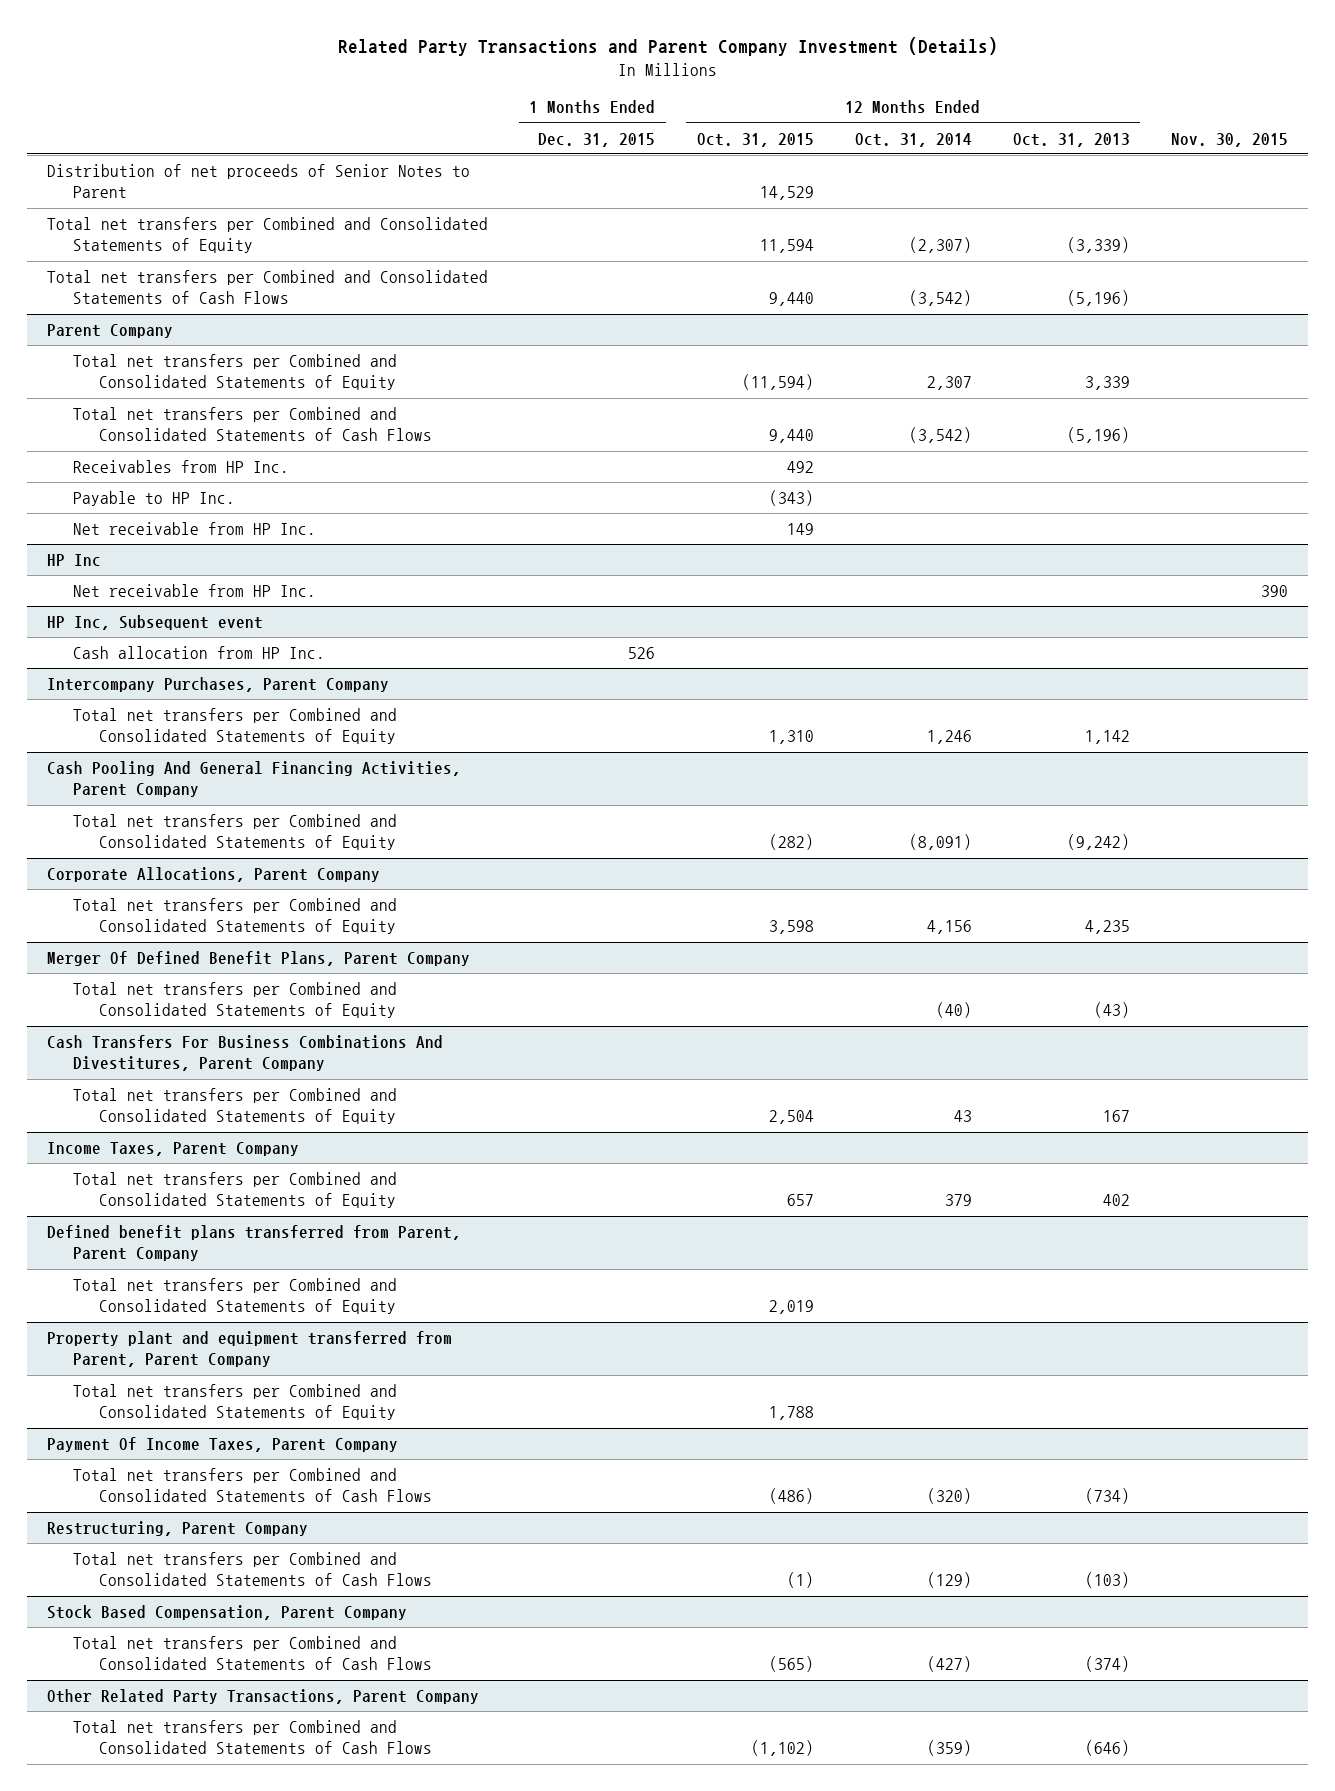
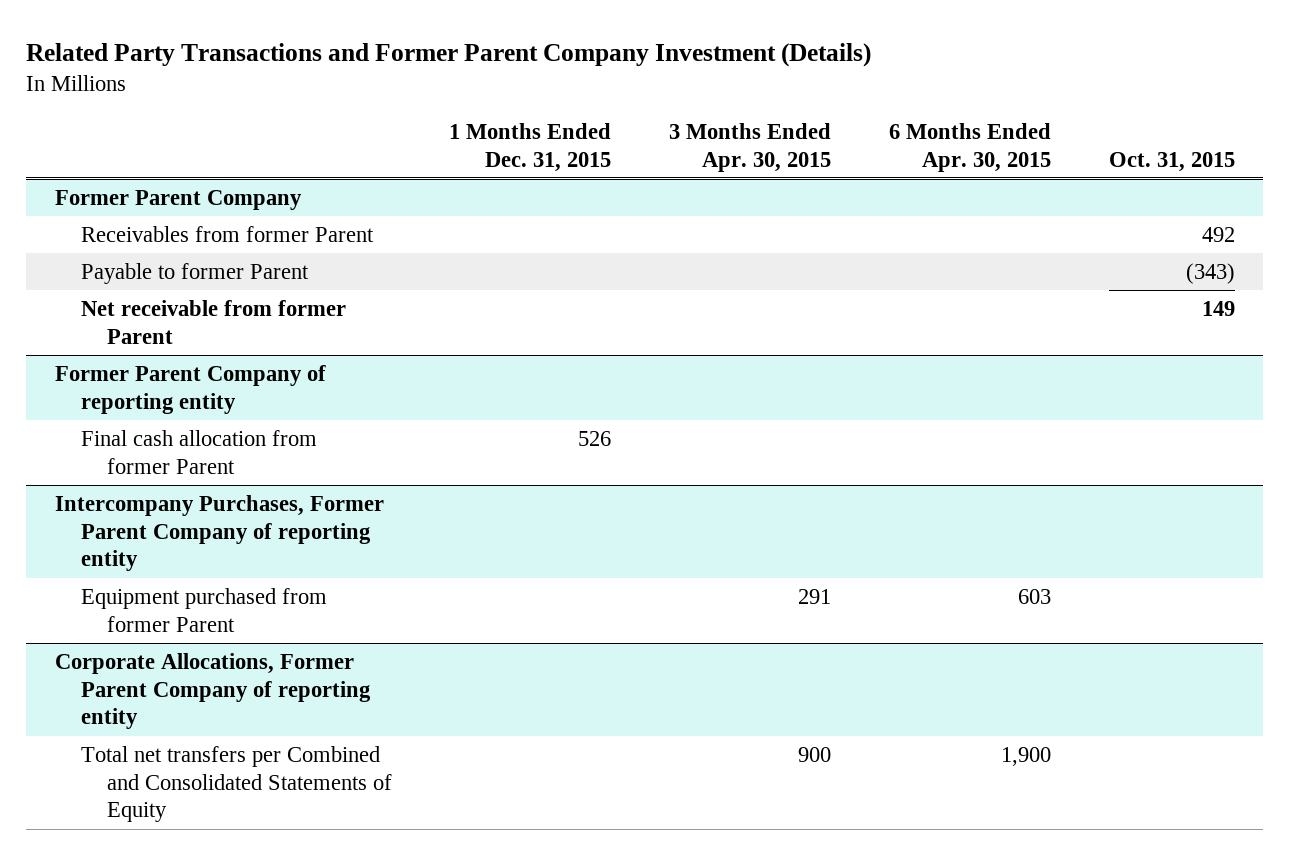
- Related Party Transactions and Parent Company Investment (Details)
+ Related Party Transactions and Former Parent Company Investment (Details)
- | 1 Months Ended Dec. 31, 2015 | 12 Months Ended Oct. 31, 2015 | 12 Months Ended Oct. 31, 2014 | 12 Months Ended Oct. 31, 2013 | Nov. 30, 2015
+ | 1 Months Ended Dec. 31, 2015 | 3 Months Ended Apr. 30, 2015 | 6 Months Ended Apr. 30, 2015 | Oct. 31, 2015
- Distribution of net proceeds of Senior Notes to Parent | | 14,529 | | |
- Total net transfers per Combined and Consolidated Statements of Equity | | 11,594 | (2,307) | (3,339) |
- Total net transfers per Combined and Consolidated Statements of Cash Flows | | 9,440 | (3,542) | (5,196) |
- Parent Company
- Total net transfers per Combined and Consolidated Statements of Equity | | (11,594) | 2,307 | 3,339 |
- Total net transfers per Combined and Consolidated Statements of Cash Flows | | 9,440 | (3,542) | (5,196) |
- Receivables from HP Inc. | | 492 | | |
- Payable to HP Inc. | | (343) | | |
- Net receivable from HP Inc. | | 149 | | |
- HP Inc
- Net receivable from HP Inc. | | | | | 390
- HP Inc, Subsequent event
- Cash allocation from HP Inc. | 526 | | | |
- Intercompany Purchases, Parent Company
- Total net transfers per Combined and Consolidated Statements of Equity | | 1,310 | 1,246 | 1,142 |
- Cash Pooling And General Financing Activities, Parent Company
- Total net transfers per Combined and Consolidated Statements of Equity | | (282) | (8,091) | (9,242) |
- Corporate Allocations, Parent Company
+ Former Parent Company
+ Receivables from former Parent | | | | 492
+ Payable to former Parent | | | | (343)
+ Net receivable from former Parent | | | | 149
+ Former Parent Company of reporting entity
+ Final cash allocation from former Parent | 526 | | |
+ Intercompany Purchases, Former Parent Company of reporting entity
+ Equipment purchased from former Parent | | 291 | 603 |
+ Corporate Allocations, Former Parent Company of reporting entity
- Merger Of Defined Benefit Plans, Parent Company
- Total net transfers per Combined and Consolidated Statements of Equity | | | (40) | (43) |
- Cash Transfers For Business Combinations And Divestitures, Parent Company
- Total net transfers per Combined and Consolidated Statements of Equity | | 2,504 | 43 | 167 |
- Income Taxes, Parent Company
- Total net transfers per Combined and Consolidated Statements of Equity | | 657 | 379 | 402 |
- Defined benefit plans transferred from Parent, Parent Company
- Total net transfers per Combined and Consolidated Statements of Equity | | 2,019 | | |
- Property plant and equipment transferred from Parent, Parent Company
- Total net transfers per Combined and Consolidated Statements of Equity | | 1,788 | | |
- Payment Of Income Taxes, Parent Company
- Total net transfers per Combined and Consolidated Statements of Cash Flows | | (486) | (320) | (734) |
- Restructuring, Parent Company
- Total net transfers per Combined and Consolidated Statements of Cash Flows | | (1) | (129) | (103) |
- Stock Based Compensation, Parent Company
- Total net transfers per Combined and Consolidated Statements of Cash Flows | | (565) | (427) | (374) |
- Other Related Party Transactions, Parent Company
- Total net transfers per Combined and Consolidated Statements of Cash Flows | | (1,102) | (359) | (646) |

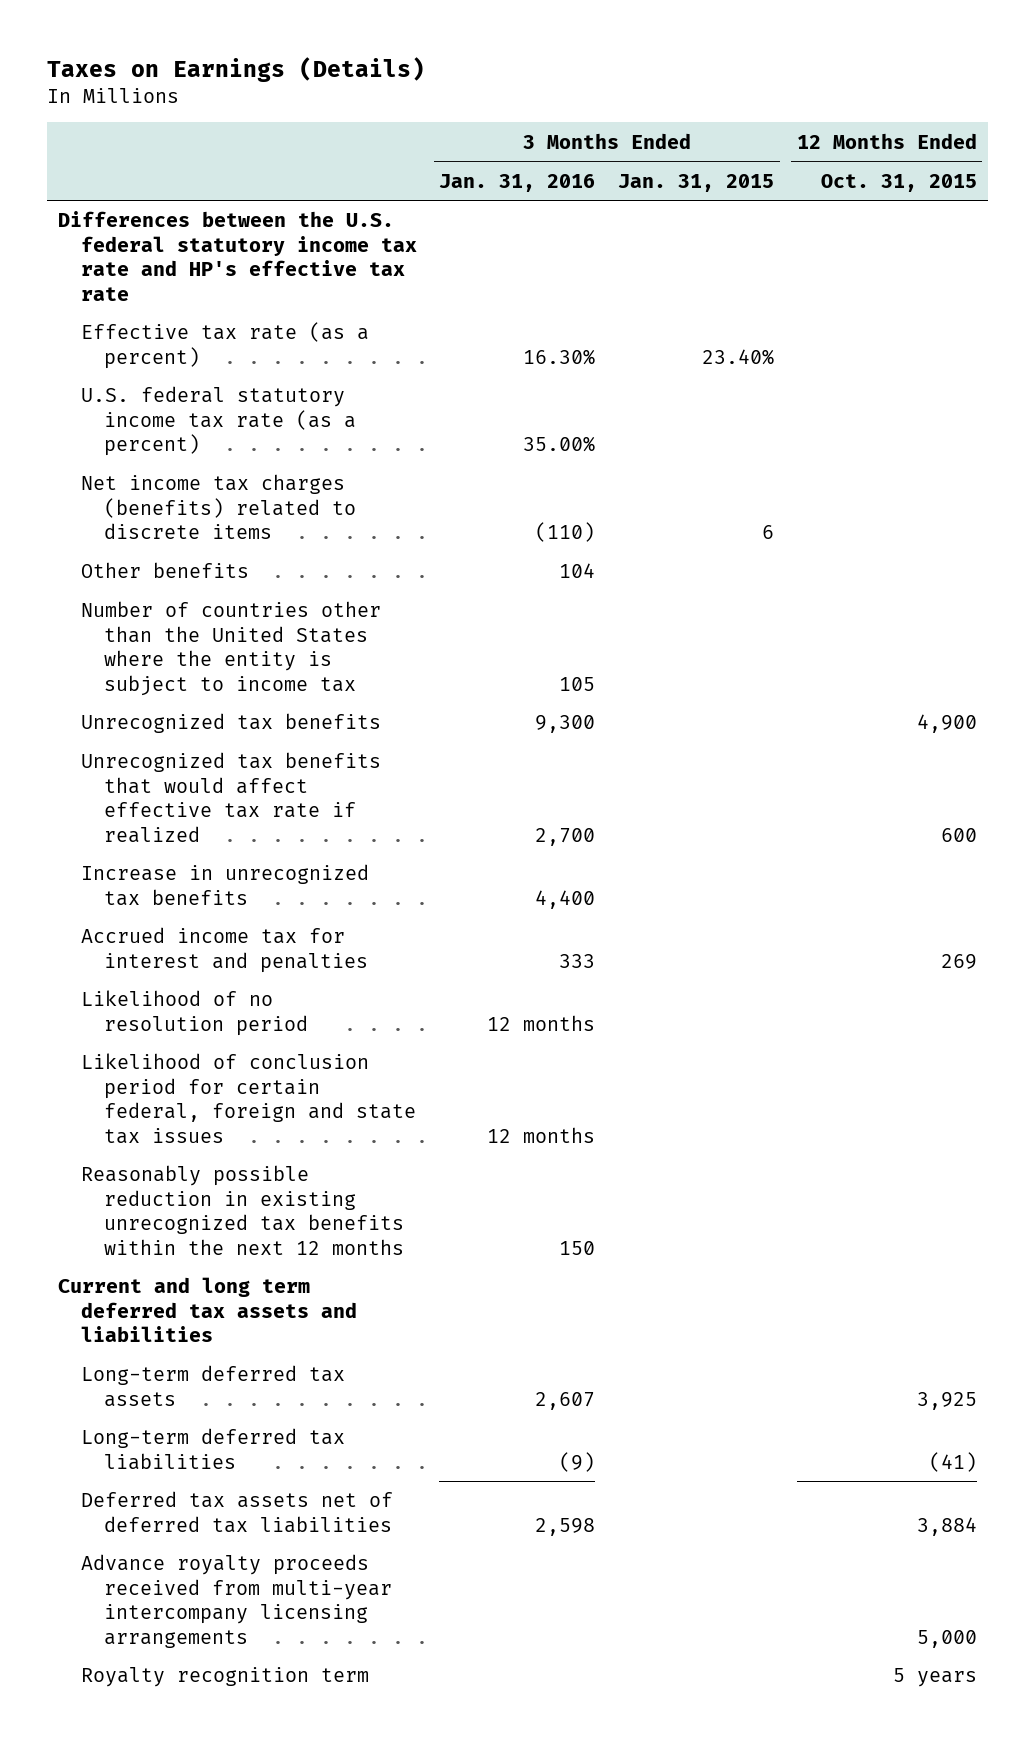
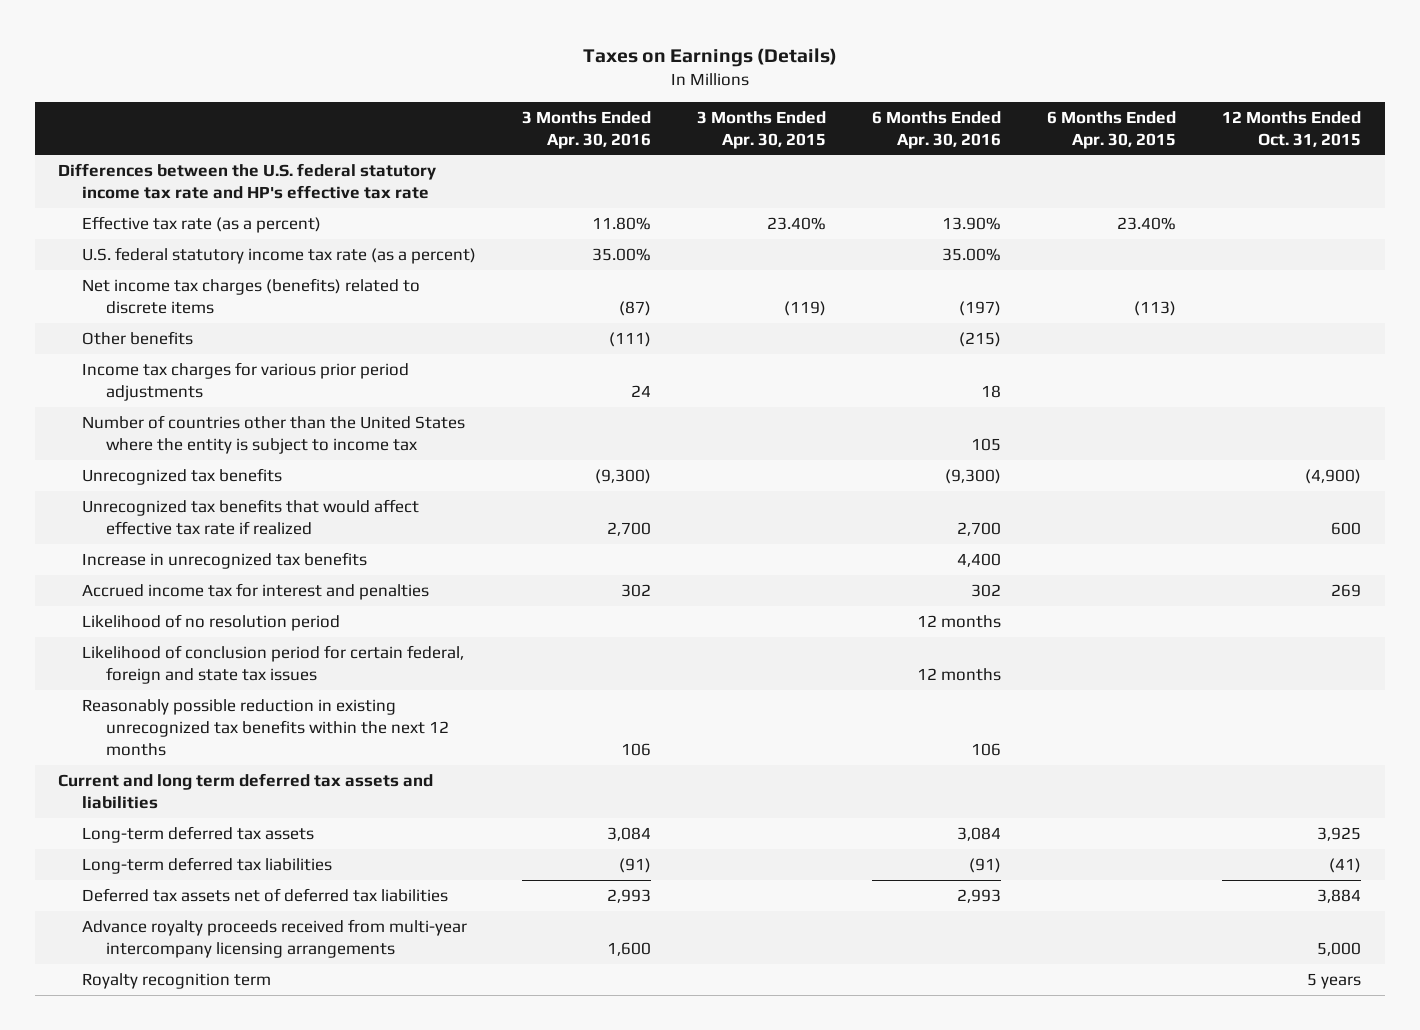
- | 3 Months Ended Jan. 31, 2016 | 3 Months Ended Jan. 31, 2015 | 12 Months Ended Oct. 31, 2015
+ | 3 Months Ended Apr. 30, 2016 | 3 Months Ended Apr. 30, 2015 | 6 Months Ended Apr. 30, 2016 | 6 Months Ended Apr. 30, 2015 | 12 Months Ended Oct. 31, 2015
+ Income tax charges for various prior period adjustments | 24 | | 18 | |
- Unrecognized tax benefits | 9,300 | | 4,900
+ Unrecognized tax benefits | (9,300) | | (9,300) | | (4,900)

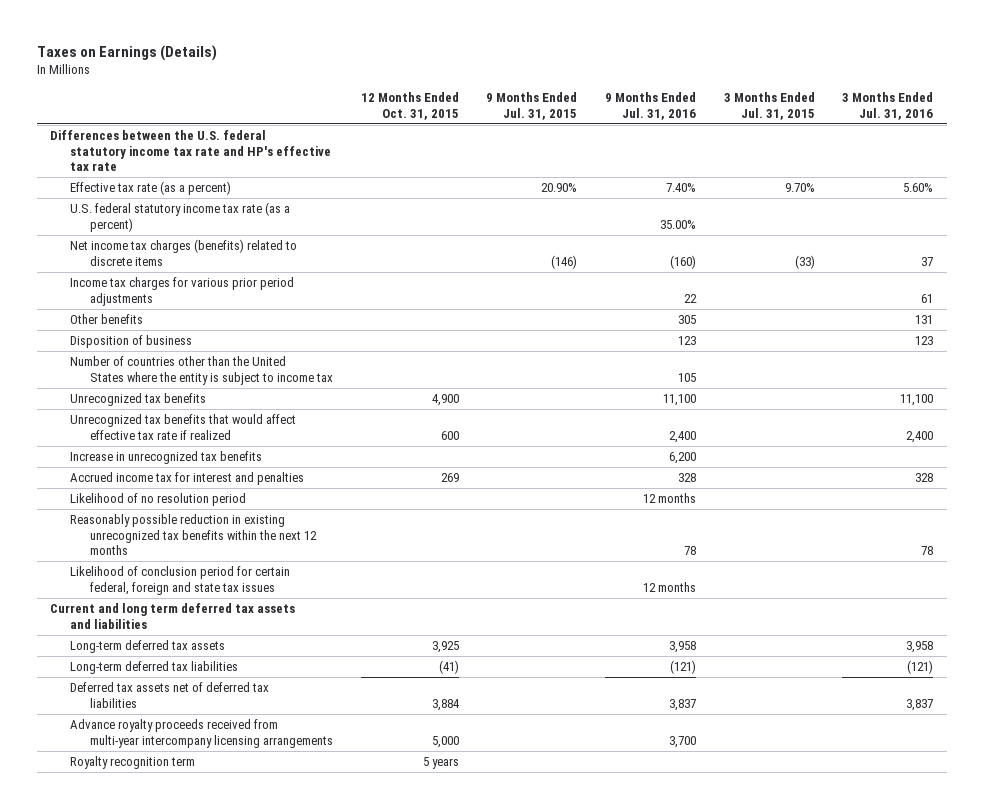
- | 3 Months Ended Apr. 30, 2016 | 3 Months Ended Apr. 30, 2015 | 6 Months Ended Apr. 30, 2016 | 6 Months Ended Apr. 30, 2015 | 12 Months Ended Oct. 31, 2015
+ | 12 Months Ended Oct. 31, 2015 | 9 Months Ended Jul. 31, 2015 | 9 Months Ended Jul. 31, 2016 | 3 Months Ended Jul. 31, 2015 | 3 Months Ended Jul. 31, 2016
moved down: Other benefits | | | 305 | | 131
+ Disposition of business | | | 123 | | 123
- Unrecognized tax benefits | (9,300) | | (9,300) | | (4,900)
+ Unrecognized tax benefits | 4,900 | | 11,100 | | 11,100
moved down: Likelihood of conclusion period for certain federal, foreign and state tax issues | | | 12 months | |

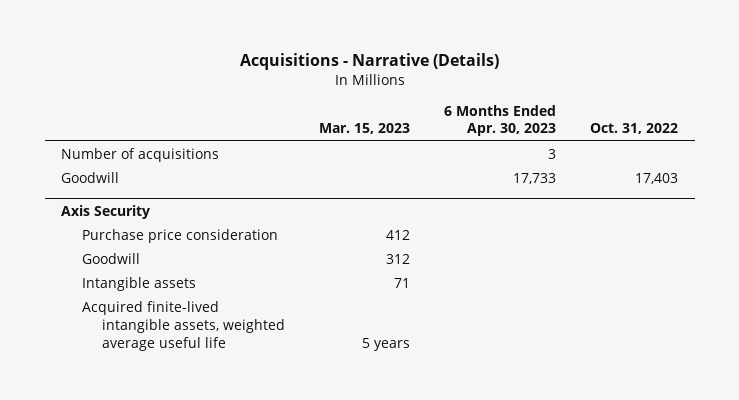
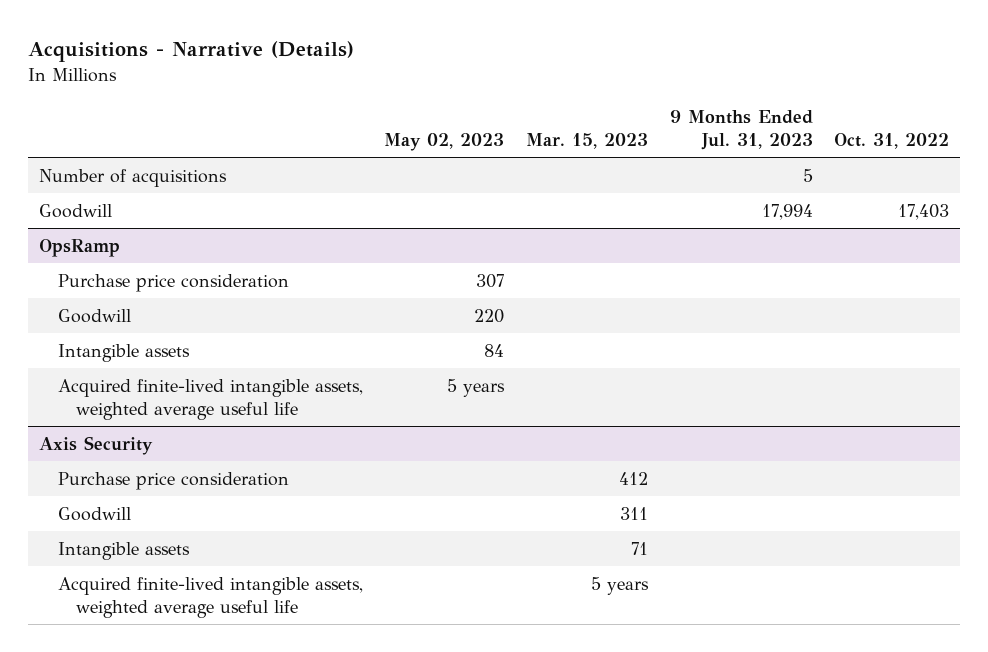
- | Mar. 15, 2023 | 6 Months Ended Apr. 30, 2023 | Oct. 31, 2022
+ | May 02, 2023 | Mar. 15, 2023 | 9 Months Ended Jul. 31, 2023 | Oct. 31, 2022
+ OpsRamp
+ Purchase price consideration | 307 | | |
+ Goodwill | 220 | | |
+ Intangible assets | 84 | | |
+ Acquired finite-lived intangible assets, weighted average useful life | 5 years | | |
@ Axis Security
- Goodwill | 312 | |
+ Goodwill | | 311 | |

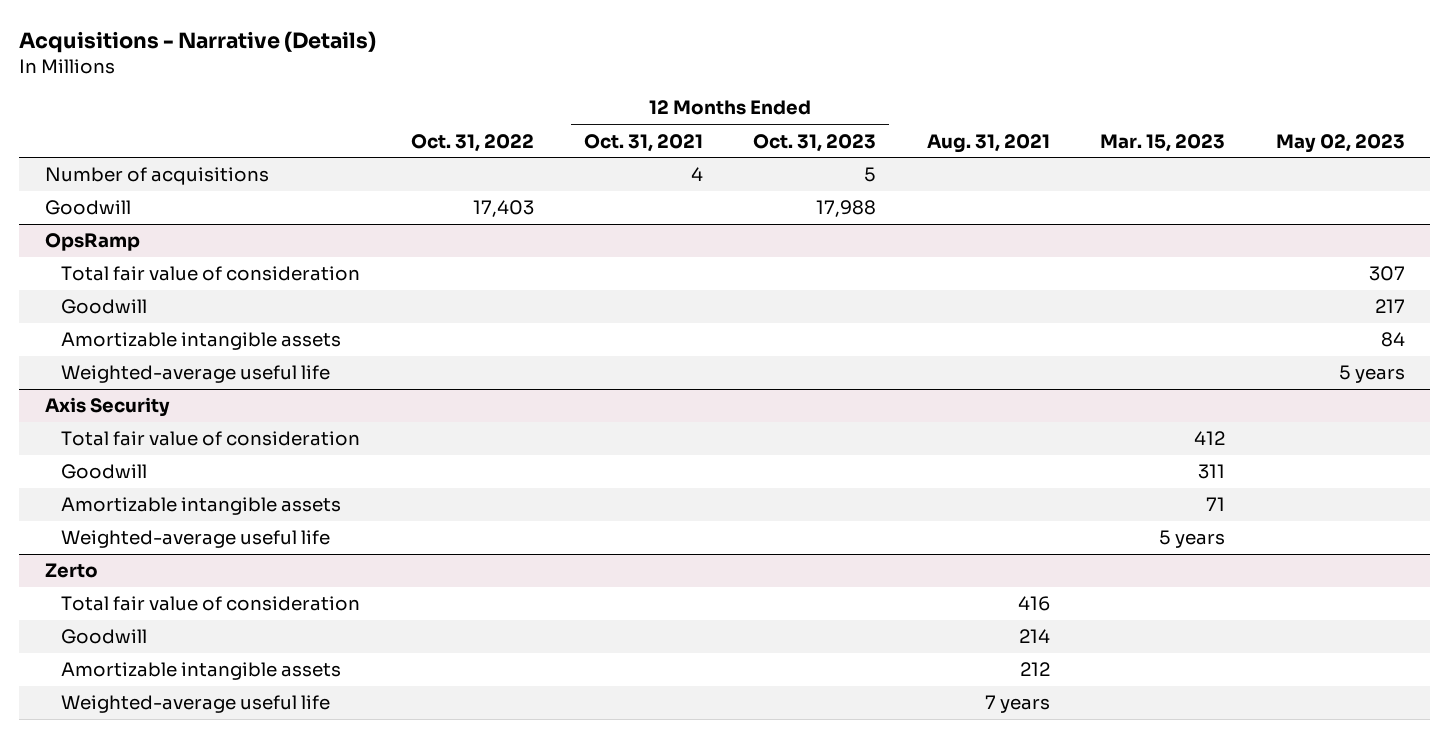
- | May 02, 2023 | Mar. 15, 2023 | 9 Months Ended Jul. 31, 2023 | Oct. 31, 2022
+ | Oct. 31, 2022 | 12 Months Ended Oct. 31, 2021 | 12 Months Ended Oct. 31, 2023 | Aug. 31, 2021 | Mar. 15, 2023 | May 02, 2023
@ OpsRamp
- Purchase price consideration | 307 | | |
- Goodwill | 220 | | |
- Intangible assets | 84 | | |
- Acquired finite-lived intangible assets, weighted average useful life | 5 years | | |
+ Total fair value of consideration | | | | | | 307
+ Goodwill | | | | | | 217
+ Amortizable intangible assets | | | | | | 84
+ Weighted-average useful life | | | | | | 5 years
@ Axis Security
- Purchase price consideration | | 412 | |
+ Total fair value of consideration | | | | | 412 |
- Intangible assets | | 71 | |
- Acquired finite-lived intangible assets, weighted average useful life | | 5 years | |
+ Amortizable intangible assets | | | | | 71 |
+ Weighted-average useful life | | | | | 5 years |
+ Zerto
+ Total fair value of consideration | | | | 416 | |
+ Goodwill | | | | 214 | |
+ Amortizable intangible assets | | | | 212 | |
+ Weighted-average useful life | | | | 7 years | |

